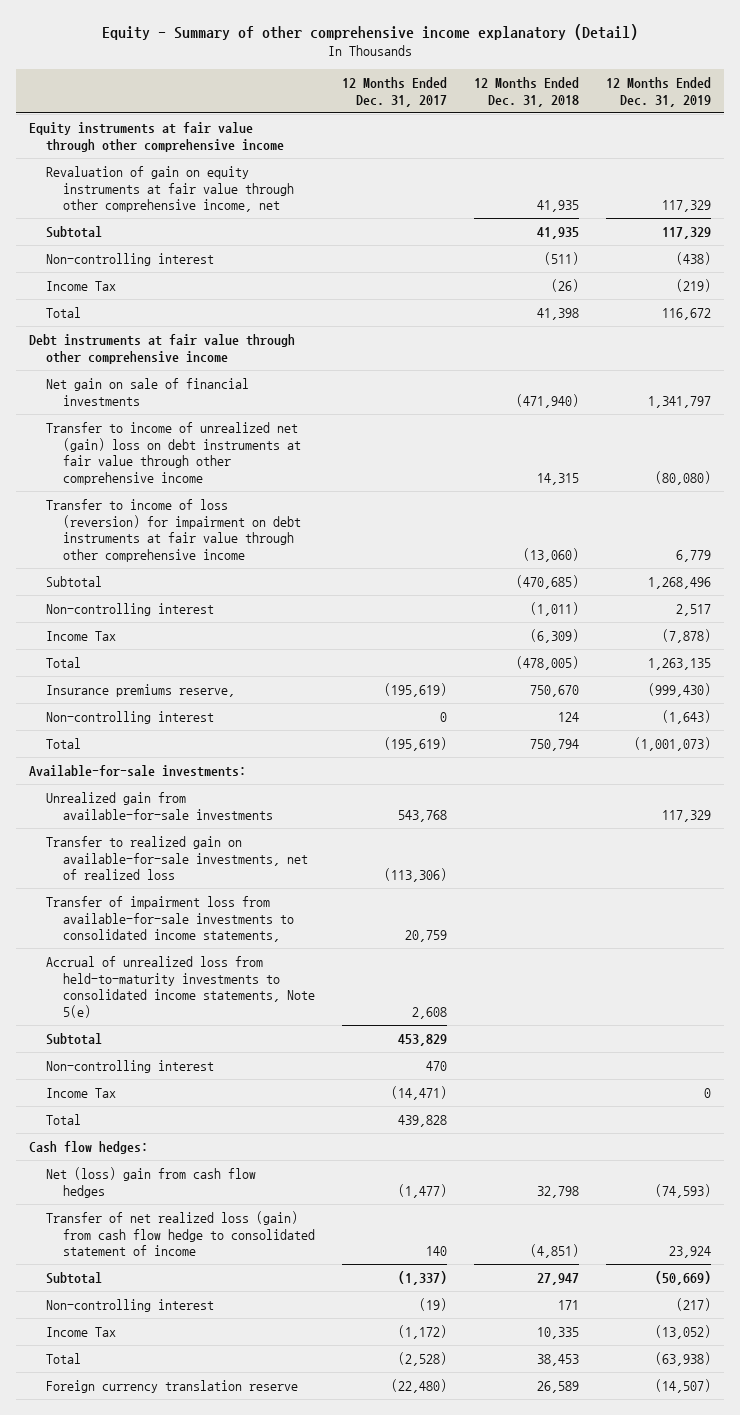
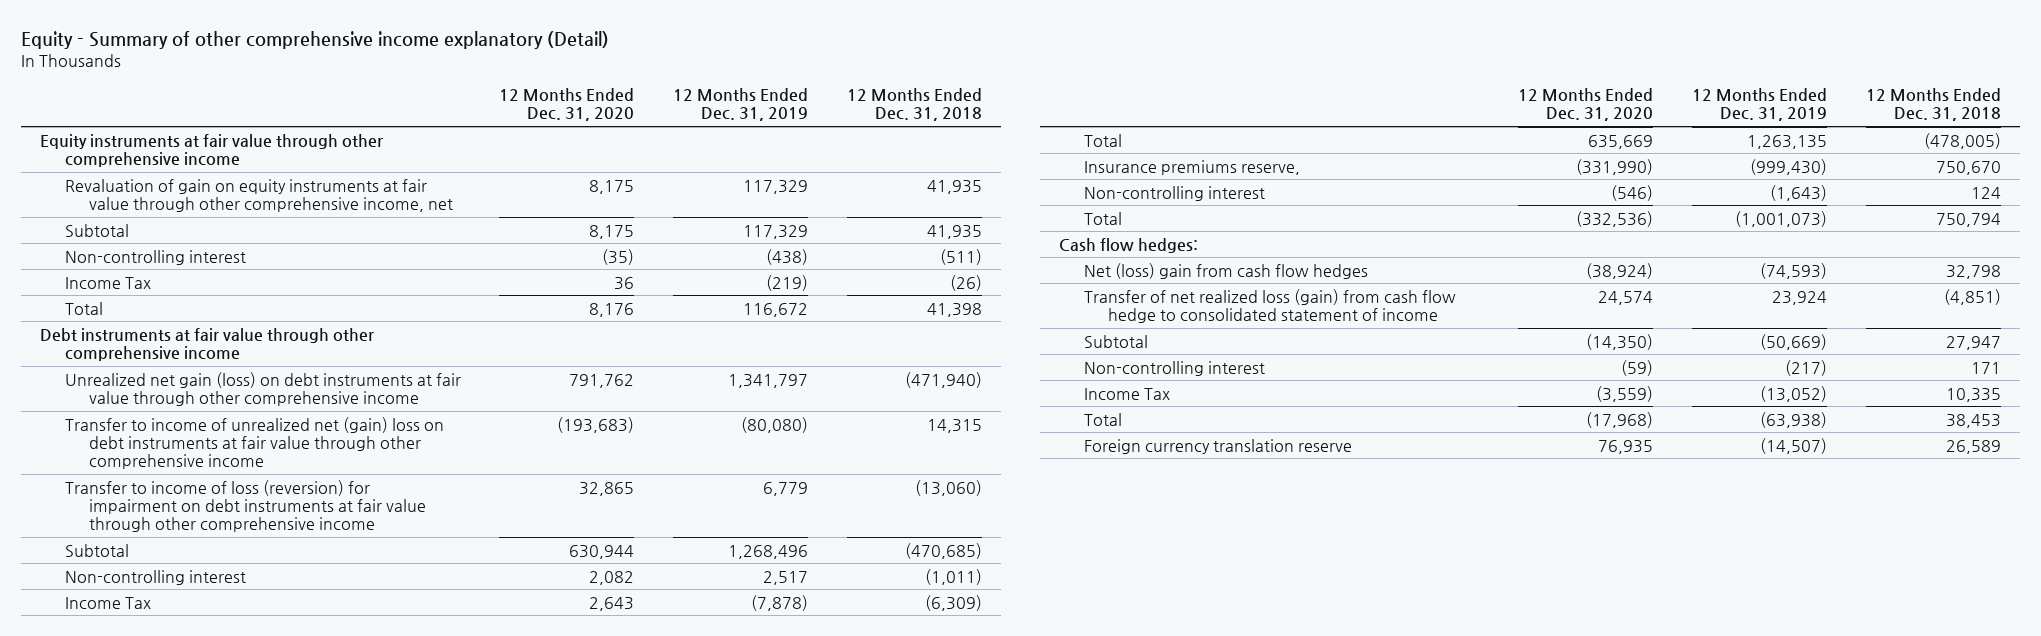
- | 12 Months Ended Dec. 31, 2017 | 12 Months Ended Dec. 31, 2018 | 12 Months Ended Dec. 31, 2019
+ | 12 Months Ended Dec. 31, 2020 | 12 Months Ended Dec. 31, 2019 | 12 Months Ended Dec. 31, 2018
- Net gain on sale of financial investments | | (471,940) | 1,341,797
+ Unrealized net gain (loss) on debt instruments at fair value through other comprehensive income | 791,762 | 1,341,797 | (471,940)
- Available-for-sale investments:
- Unrealized gain from available-for-sale investments | 543,768 | | 117,329
- Transfer to realized gain on available-for-sale investments, net of realized loss | (113,306) | |
- Transfer of impairment loss from available-for-sale investments to consolidated income statements, | 20,759 | |
- Accrual of unrealized loss from held-to-maturity investments to consolidated income statements, Note 5(e) | 2,608 | |
- Subtotal | 453,829 | |
- Non-controlling interest | 470 | |
- Income Tax | (14,471) | | 0
- Total | 439,828 | |

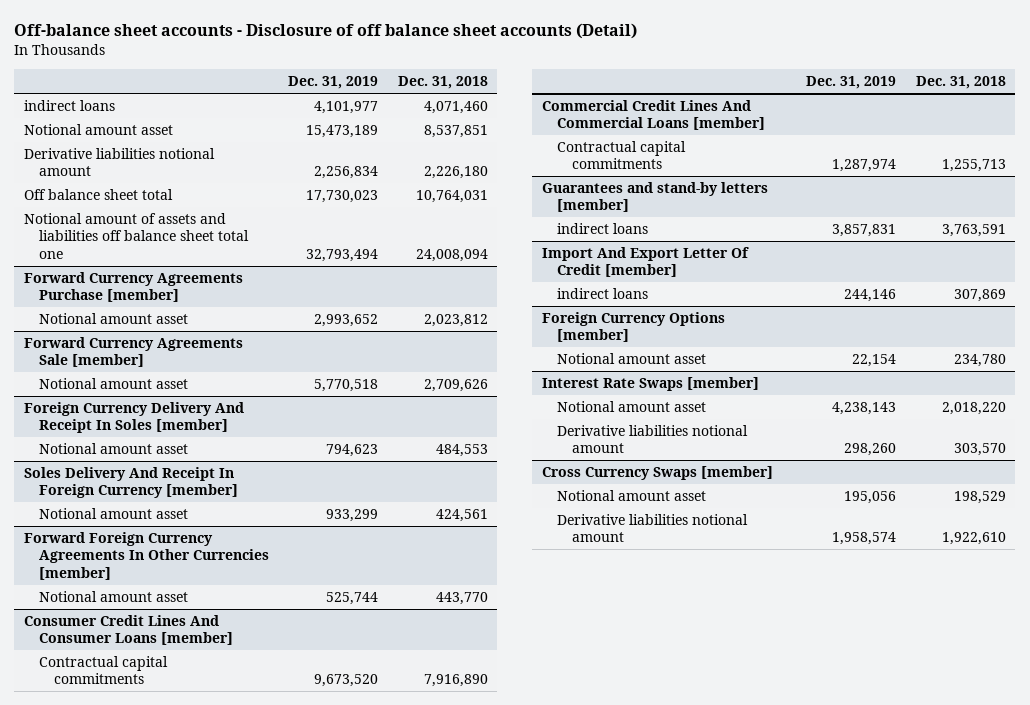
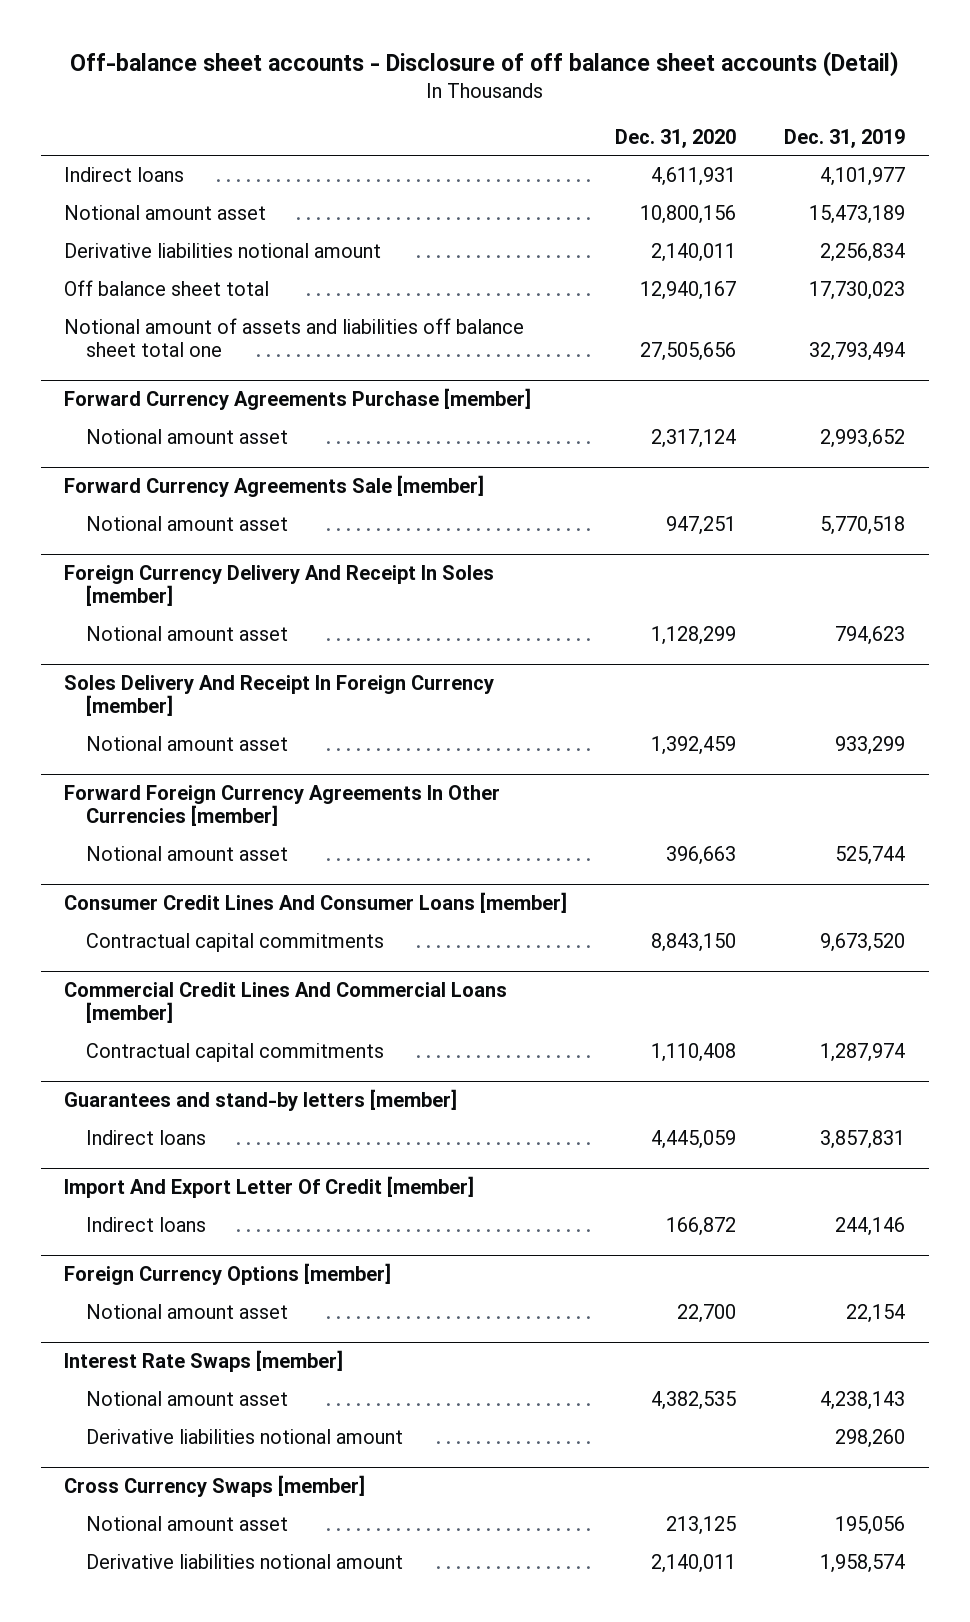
- | Dec. 31, 2019 | Dec. 31, 2018
+ | Dec. 31, 2020 | Dec. 31, 2019
- indirect loans | 4,101,977 | 4,071,460
+ Indirect loans | 4,611,931 | 4,101,977
@ Guarantees and stand-by letters [member]
- indirect loans | 3,857,831 | 3,763,591
+ Indirect loans | 4,445,059 | 3,857,831
@ Import And Export Letter Of Credit [member]
- indirect loans | 244,146 | 307,869
+ Indirect loans | 166,872 | 244,146

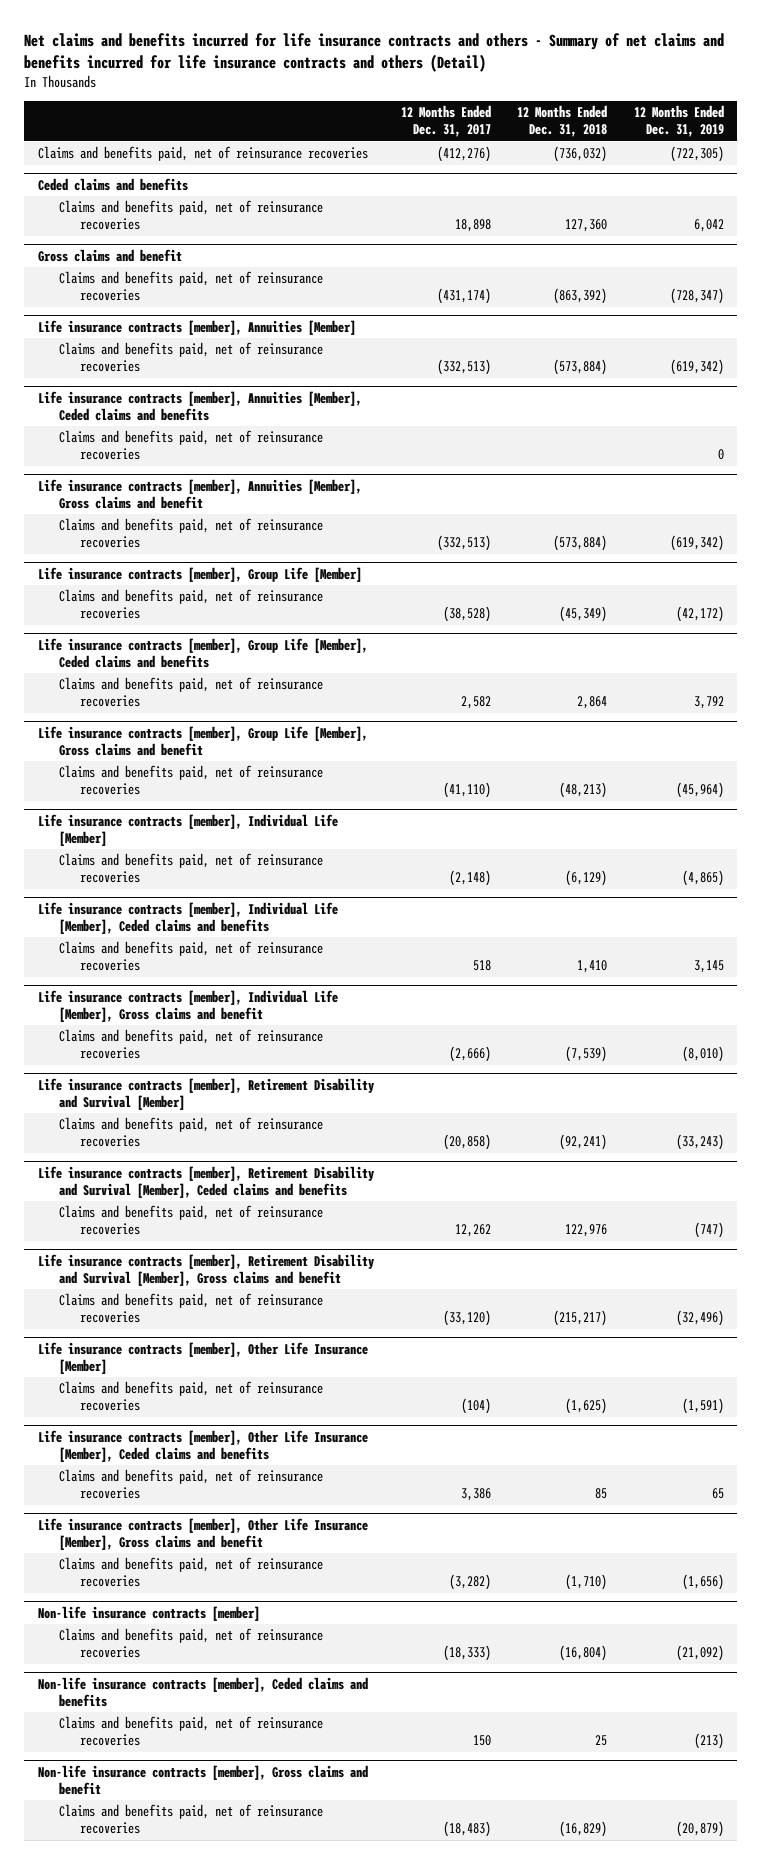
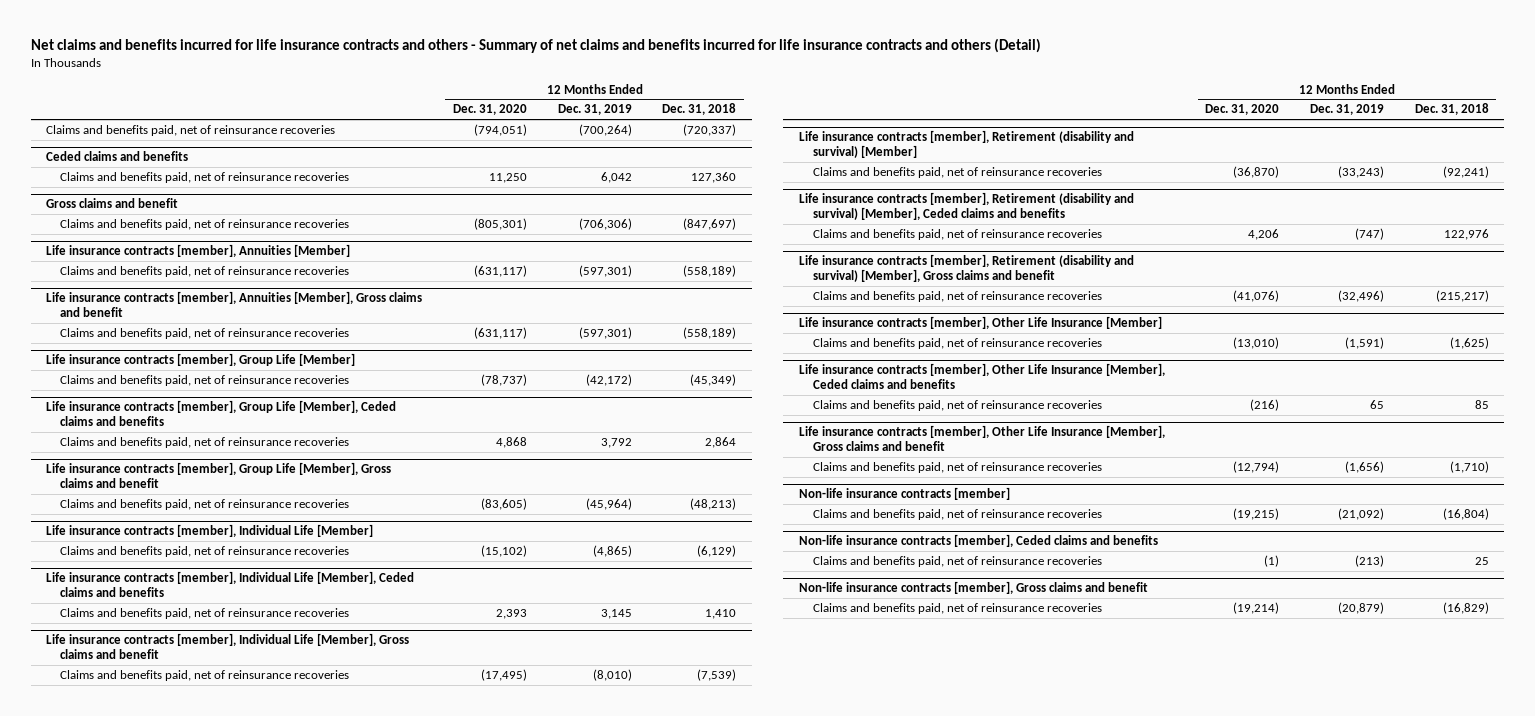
- | 12 Months Ended Dec. 31, 2017 | 12 Months Ended Dec. 31, 2018 | 12 Months Ended Dec. 31, 2019
+ | 12 Months Ended Dec. 31, 2020 | 12 Months Ended Dec. 31, 2019 | 12 Months Ended Dec. 31, 2018
- Claims and benefits paid, net of reinsurance recoveries | (412,276) | (736,032) | (722,305)
+ Claims and benefits paid, net of reinsurance recoveries | (794,051) | (700,264) | (720,337)
@ Gross claims and benefit
- Claims and benefits paid, net of reinsurance recoveries | (431,174) | (863,392) | (728,347)
+ Claims and benefits paid, net of reinsurance recoveries | (805,301) | (706,306) | (847,697)
@ Life insurance contracts [member], Annuities [Member]
- Claims and benefits paid, net of reinsurance recoveries | (332,513) | (573,884) | (619,342)
- Life insurance contracts [member], Annuities [Member], Ceded claims and benefits
- Claims and benefits paid, net of reinsurance recoveries | | | 0
@ Life insurance contracts [member], Annuities [Member]
+ Claims and benefits paid, net of reinsurance recoveries | (631,117) | (597,301) | (558,189)
@ Life insurance contracts [member], Annuities [Member], Gross claims and benefit
- Claims and benefits paid, net of reinsurance recoveries | (332,513) | (573,884) | (619,342)
+ Claims and benefits paid, net of reinsurance recoveries | (631,117) | (597,301) | (558,189)
- Life insurance contracts [member], Retirement Disability and Survival [Member]
+ Life insurance contracts [member], Retirement (disability and survival) [Member]
- Life insurance contracts [member], Retirement Disability and Survival [Member], Ceded claims and benefits
+ Life insurance contracts [member], Retirement (disability and survival) [Member], Ceded claims and benefits
- Life insurance contracts [member], Retirement Disability and Survival [Member], Gross claims and benefit
+ Life insurance contracts [member], Retirement (disability and survival) [Member], Gross claims and benefit

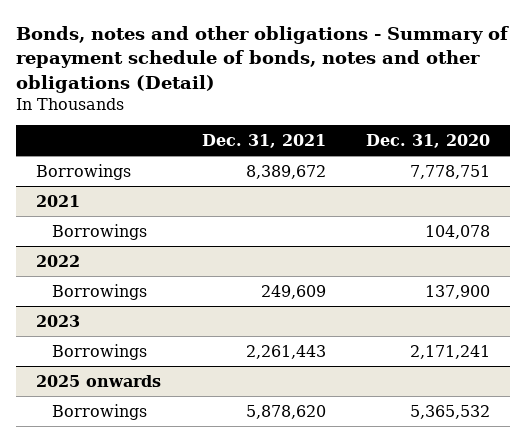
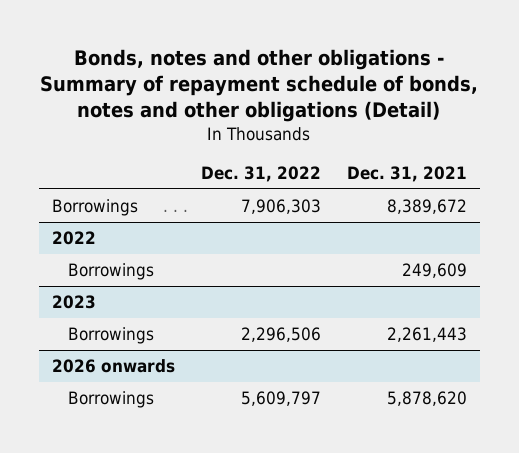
- | Dec. 31, 2021 | Dec. 31, 2020
+ | Dec. 31, 2022 | Dec. 31, 2021
- 2021
- Borrowings | | 104,078
- 2025 onwards
+ 2026 onwards

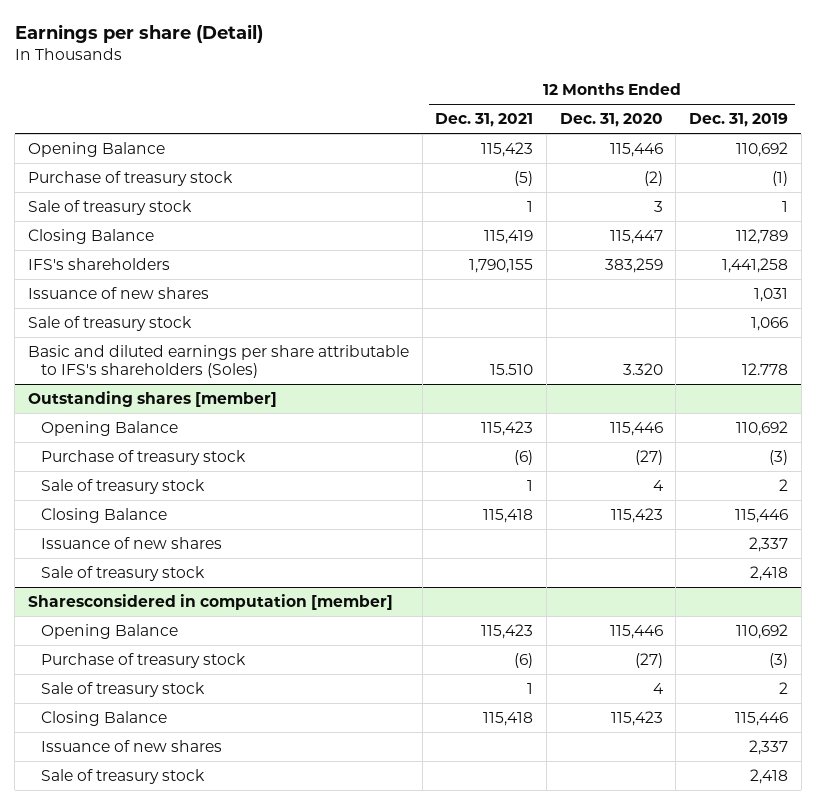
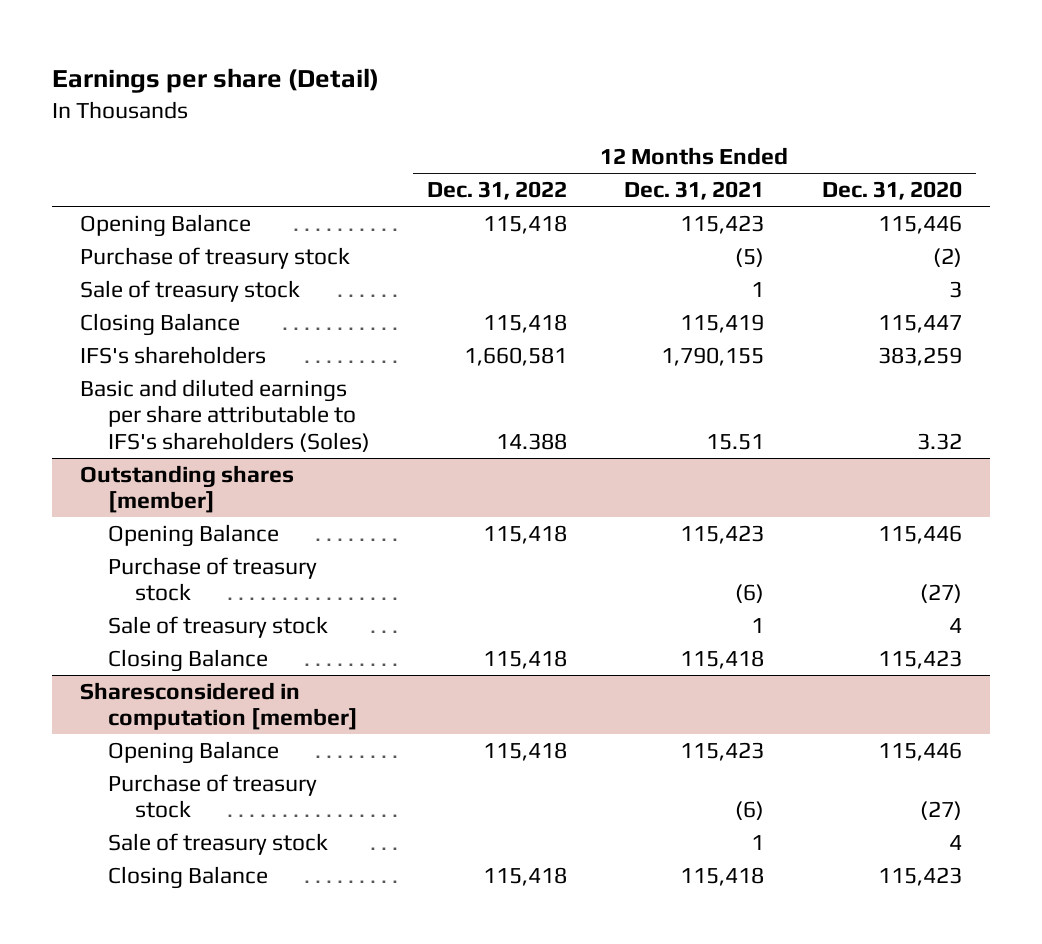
- | 12 Months Ended Dec. 31, 2021 | 12 Months Ended Dec. 31, 2020 | 12 Months Ended Dec. 31, 2019
+ | 12 Months Ended Dec. 31, 2022 | 12 Months Ended Dec. 31, 2021 | 12 Months Ended Dec. 31, 2020
- Issuance of new shares | | | 1,031
- Sale of treasury stock | | | 1,066
- Basic and diluted earnings per share attributable to IFS's shareholders (Soles) | 15.510 | 3.320 | 12.778
+ Basic and diluted earnings per share attributable to IFS's shareholders (Soles) | 14.388 | 15.51 | 3.32
@ Outstanding shares [member]
- Issuance of new shares | | | 2,337
- Sale of treasury stock | | | 2,418
@ Sharesconsidered in computation [member]
- Issuance of new shares | | | 2,337
- Sale of treasury stock | | | 2,418

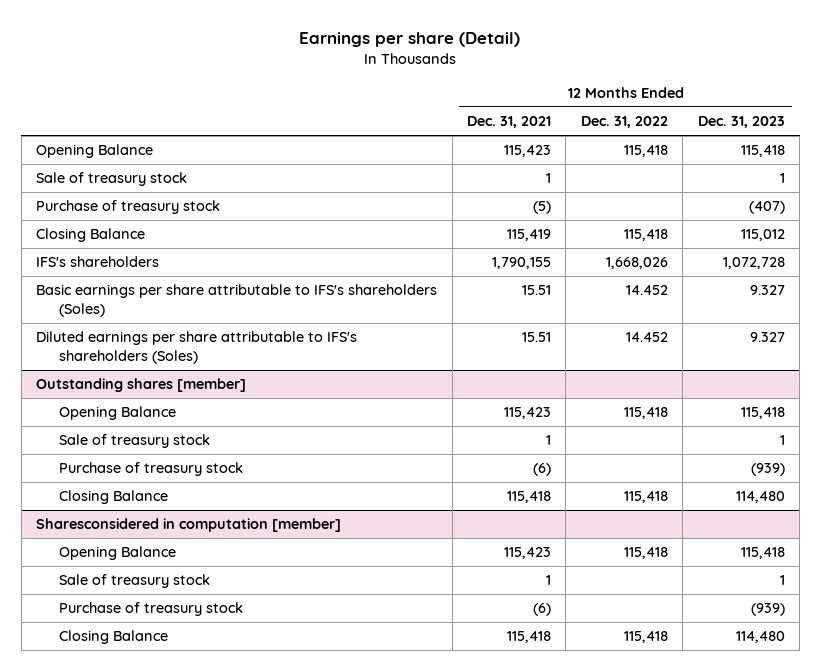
- | 12 Months Ended Dec. 31, 2022 | 12 Months Ended Dec. 31, 2021 | 12 Months Ended Dec. 31, 2020
+ | 12 Months Ended Dec. 31, 2021 | 12 Months Ended Dec. 31, 2022 | 12 Months Ended Dec. 31, 2023
moved down: Purchase of treasury stock | (5) | | (407)
- IFS's shareholders | 1,660,581 | 1,790,155 | 383,259
- Basic and diluted earnings per share attributable to IFS's shareholders (Soles) | 14.388 | 15.51 | 3.32
+ IFS's shareholders | 1,790,155 | 1,668,026 | 1,072,728
+ Basic earnings per share attributable to IFS's shareholders (Soles) | 15.51 | 14.452 | 9.327
+ Diluted earnings per share attributable to IFS's shareholders (Soles) | 15.51 | 14.452 | 9.327
@ Outstanding shares [member]
moved down: Purchase of treasury stock | (6) | | (939)
@ Sharesconsidered in computation [member]
moved down: Purchase of treasury stock | (6) | | (939)

